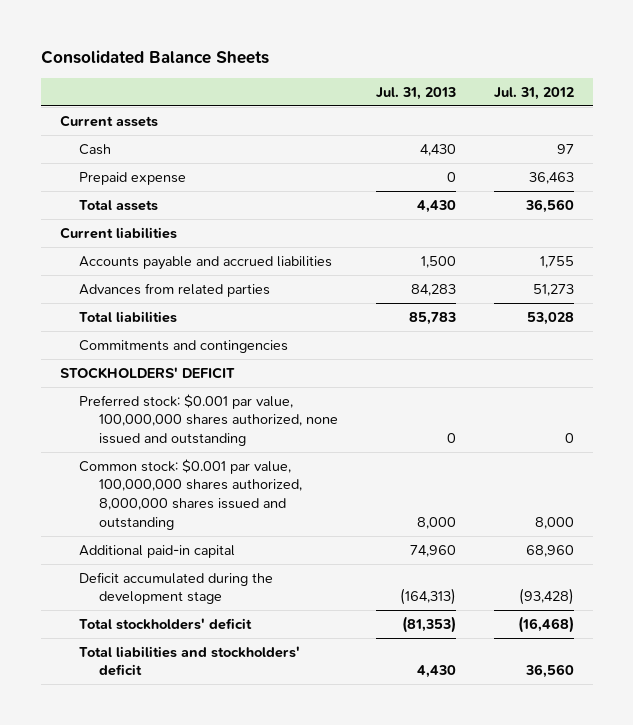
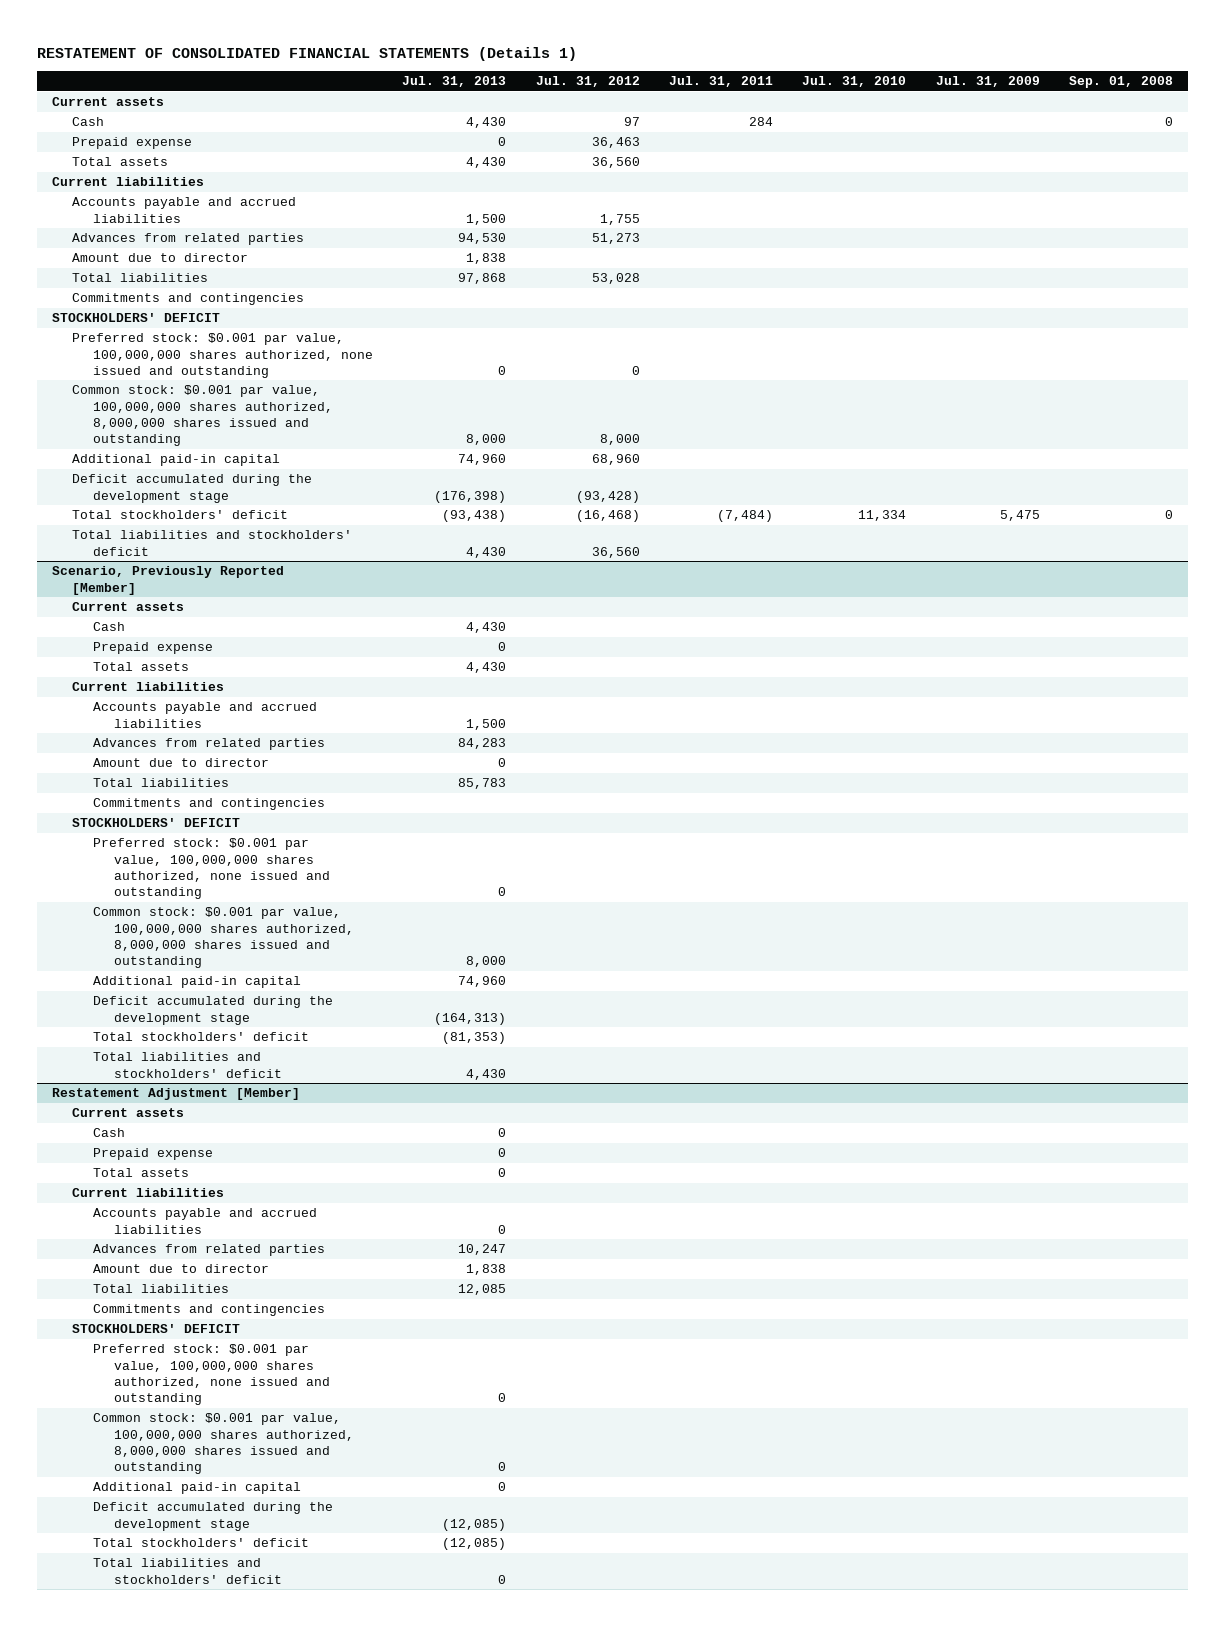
- Consolidated Balance Sheets
+ RESTATEMENT OF CONSOLIDATED FINANCIAL STATEMENTS (Details 1)
- | Jul. 31, 2013 | Jul. 31, 2012
+ | Jul. 31, 2013 | Jul. 31, 2012 | Jul. 31, 2011 | Jul. 31, 2010 | Jul. 31, 2009 | Sep. 01, 2008
- Advances from related parties | 84,283 | 51,273
- Total liabilities | 85,783 | 53,028
+ Advances from related parties | 94,530 | 51,273 | | | |
+ Amount due to director | 1,838 | | | | |
+ Total liabilities | 97,868 | 53,028 | | | |
- Deficit accumulated during the development stage | (164,313) | (93,428)
- Total stockholders' deficit | (81,353) | (16,468)
+ Deficit accumulated during the development stage | (176,398) | (93,428) | | | |
+ Total stockholders' deficit | (93,438) | (16,468) | (7,484) | 11,334 | 5,475 | 0
+ Scenario, Previously Reported [Member]
+ Current assets
+ Cash | 4,430 | | | | |
+ Prepaid expense | 0 | | | | |
+ Total assets | 4,430 | | | | |
+ Current liabilities
+ Accounts payable and accrued liabilities | 1,500 | | | | |
+ Advances from related parties | 84,283 | | | | |
+ Amount due to director | 0 | | | | |
+ Total liabilities | 85,783 | | | | |
+ Commitments and contingencies
+ STOCKHOLDERS' DEFICIT
+ Preferred stock: $0.001 par value, 100,000,000 shares authorized, none issued and outstanding | 0 | | | | |
+ Common stock: $0.001 par value, 100,000,000 shares authorized, 8,000,000 shares issued and outstanding | 8,000 | | | | |
+ Additional paid-in capital | 74,960 | | | | |
+ Deficit accumulated during the development stage | (164,313) | | | | |
+ Total stockholders' deficit | (81,353) | | | | |
+ Total liabilities and stockholders' deficit | 4,430 | | | | |
+ Restatement Adjustment [Member]
+ Current assets
+ Cash | 0 | | | | |
+ Prepaid expense | 0 | | | | |
+ Total assets | 0 | | | | |
+ Current liabilities
+ Accounts payable and accrued liabilities | 0 | | | | |
+ Advances from related parties | 10,247 | | | | |
+ Amount due to director | 1,838 | | | | |
+ Total liabilities | 12,085 | | | | |
+ Commitments and contingencies
+ STOCKHOLDERS' DEFICIT
+ Preferred stock: $0.001 par value, 100,000,000 shares authorized, none issued and outstanding | 0 | | | | |
+ Common stock: $0.001 par value, 100,000,000 shares authorized, 8,000,000 shares issued and outstanding | 0 | | | | |
+ Additional paid-in capital | 0 | | | | |
+ Deficit accumulated during the development stage | (12,085) | | | | |
+ Total stockholders' deficit | (12,085) | | | | |
+ Total liabilities and stockholders' deficit | 0 | | | | |

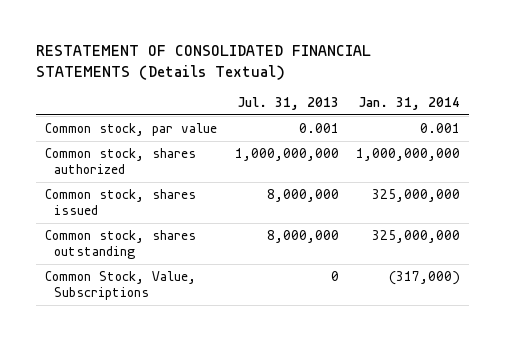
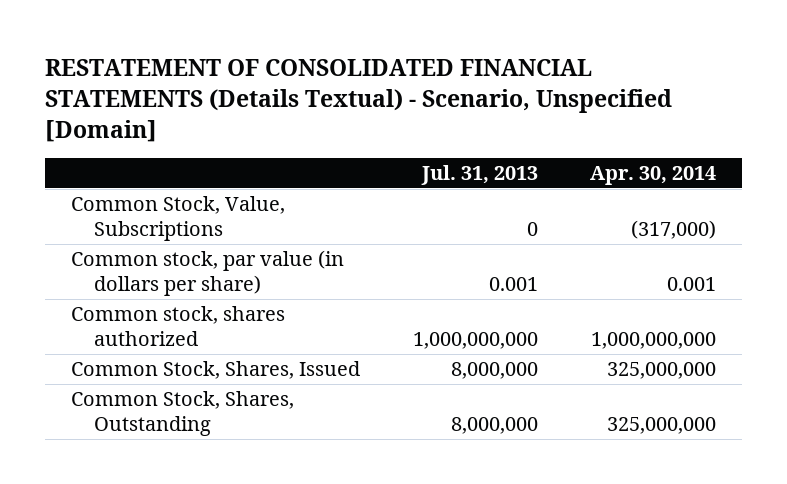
- RESTATEMENT OF CONSOLIDATED FINANCIAL STATEMENTS (Details Textual)
+ RESTATEMENT OF CONSOLIDATED FINANCIAL STATEMENTS (Details Textual) - Scenario, Unspecified [Domain]
- | Jul. 31, 2013 | Jan. 31, 2014
+ | Jul. 31, 2013 | Apr. 30, 2014
- Common stock, par value | 0.001 | 0.001
- Common stock, shares issued | 8,000,000 | 325,000,000
- Common stock, shares outstanding | 8,000,000 | 325,000,000
+ Common stock, par value (in dollars per share) | 0.001 | 0.001
moved down: Common stock, shares authorized | 1,000,000,000 | 1,000,000,000
+ Common Stock, Shares, Issued | 8,000,000 | 325,000,000
+ Common Stock, Shares, Outstanding | 8,000,000 | 325,000,000

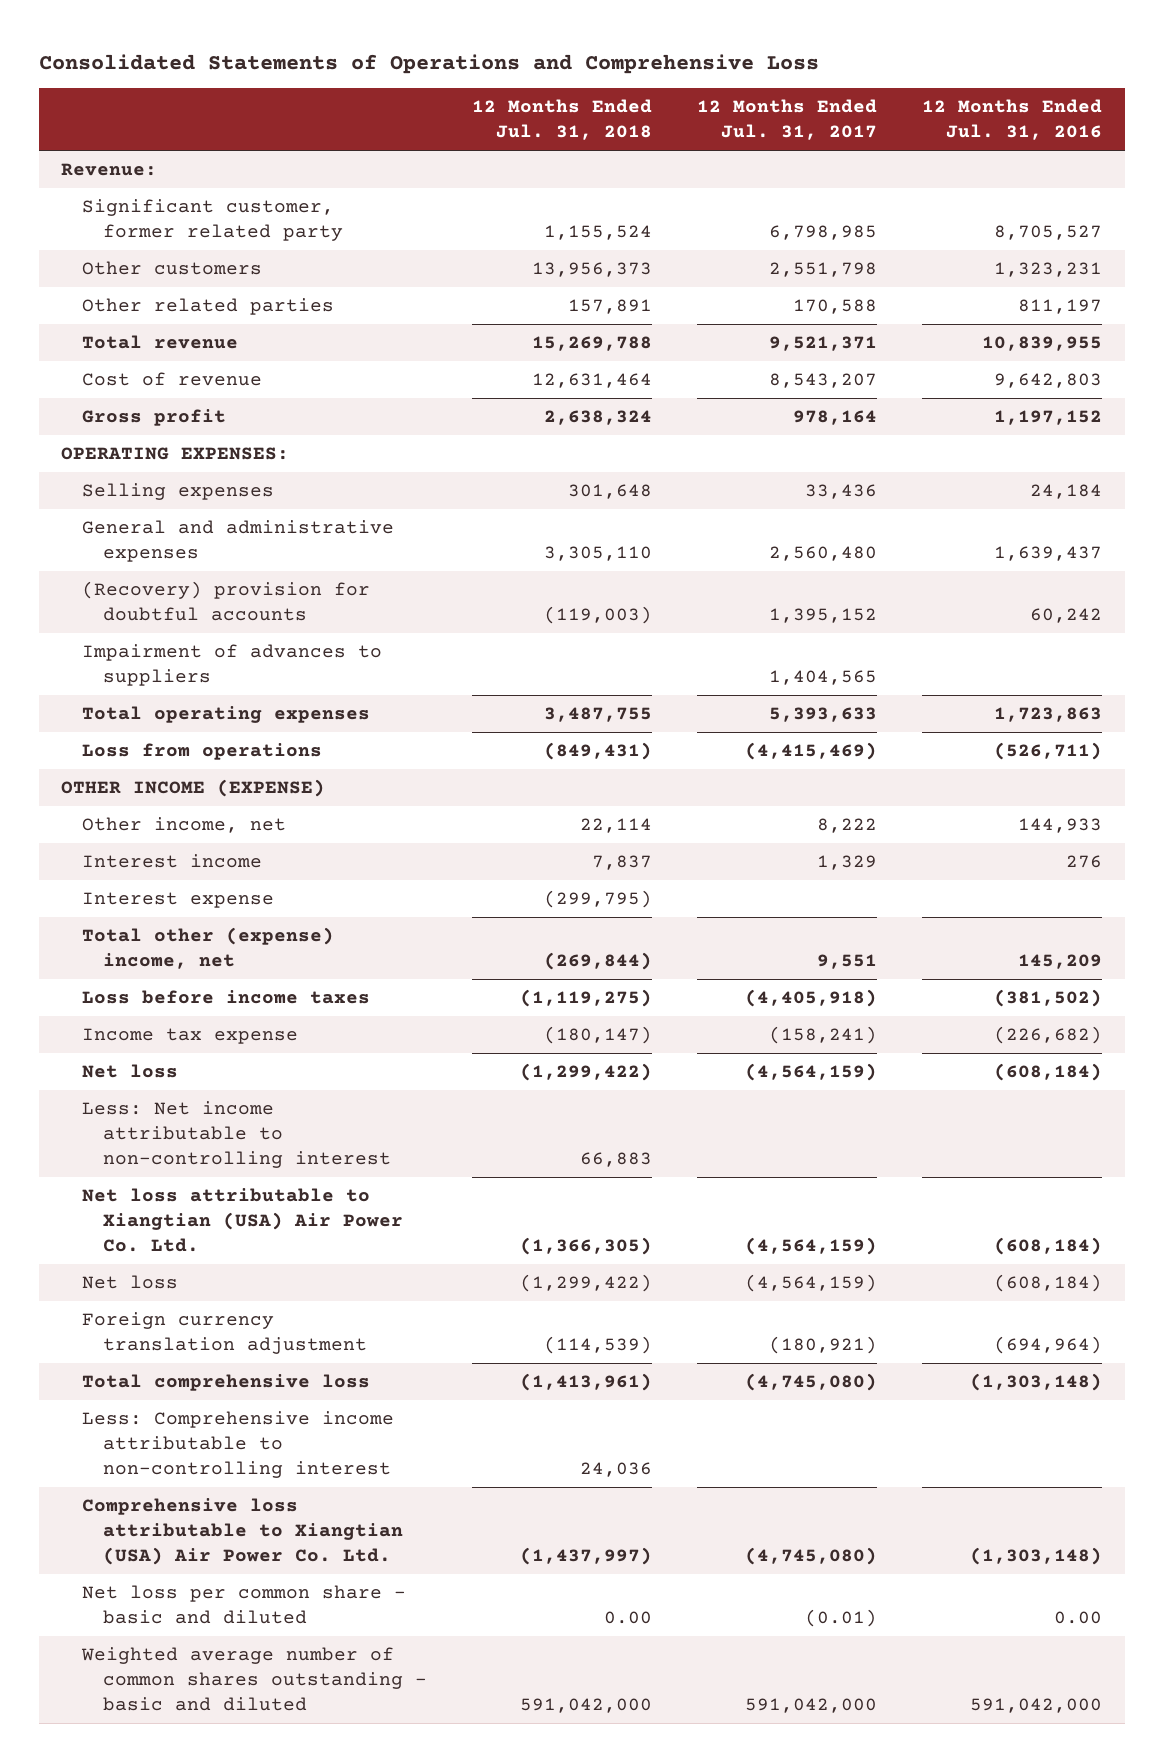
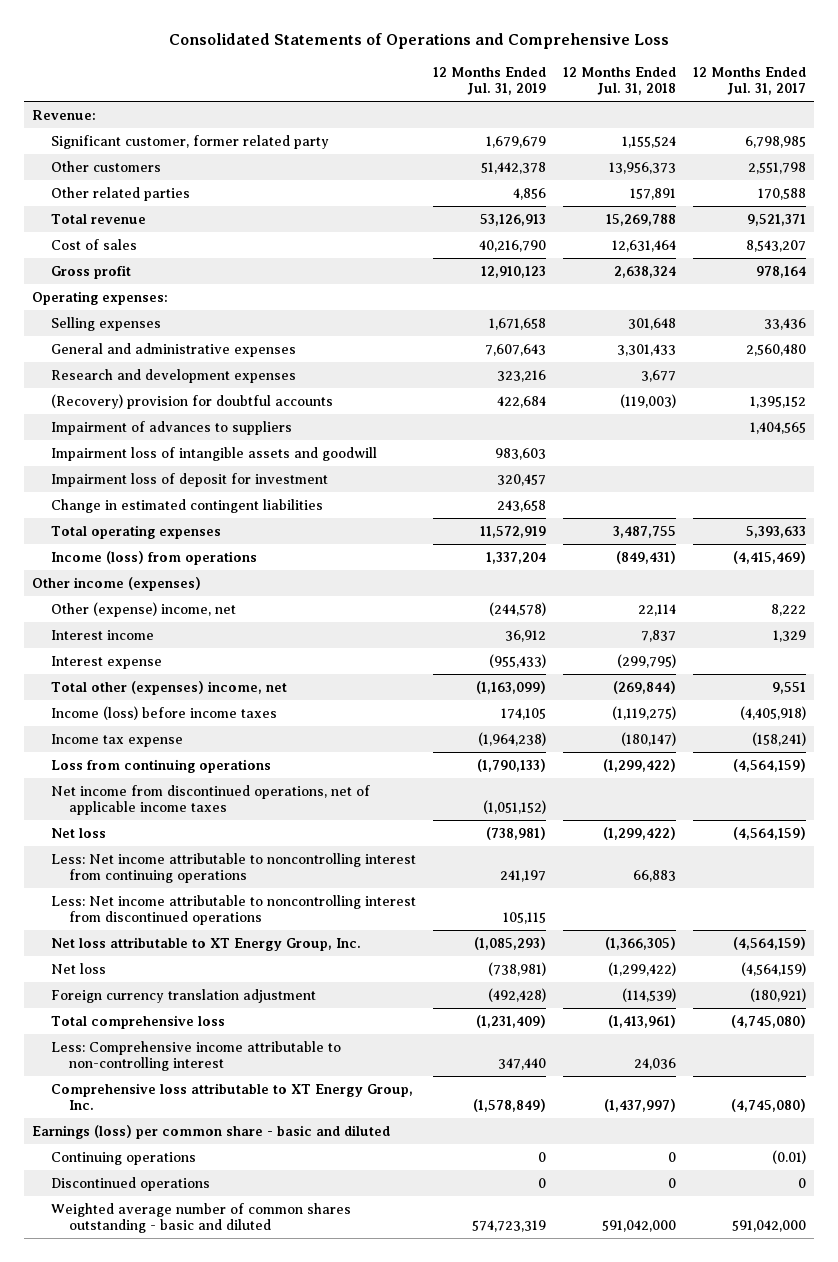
- | 12 Months Ended Jul. 31, 2018 | 12 Months Ended Jul. 31, 2017 | 12 Months Ended Jul. 31, 2016
+ | 12 Months Ended Jul. 31, 2019 | 12 Months Ended Jul. 31, 2018 | 12 Months Ended Jul. 31, 2017
- Cost of revenue | 12,631,464 | 8,543,207 | 9,642,803
+ Cost of sales | 40,216,790 | 12,631,464 | 8,543,207
- OPERATING EXPENSES:
+ Operating expenses:
- General and administrative expenses | 3,305,110 | 2,560,480 | 1,639,437
+ General and administrative expenses | 7,607,643 | 3,301,433 | 2,560,480
+ Research and development expenses | 323,216 | 3,677 |
+ Impairment loss of intangible assets and goodwill | 983,603 | |
+ Impairment loss of deposit for investment | 320,457 | |
+ Change in estimated contingent liabilities | 243,658 | |
- Loss from operations | (849,431) | (4,415,469) | (526,711)
- OTHER INCOME (EXPENSE)
- Other income, net | 22,114 | 8,222 | 144,933
+ Income (loss) from operations | 1,337,204 | (849,431) | (4,415,469)
+ Other income (expenses)
+ Other (expense) income, net | (244,578) | 22,114 | 8,222
- Total other (expense) income, net | (269,844) | 9,551 | 145,209
- Loss before income taxes | (1,119,275) | (4,405,918) | (381,502)
+ Total other (expenses) income, net | (1,163,099) | (269,844) | 9,551
+ Income (loss) before income taxes | 174,105 | (1,119,275) | (4,405,918)
+ Loss from continuing operations | (1,790,133) | (1,299,422) | (4,564,159)
+ Net income from discontinued operations, net of applicable income taxes | (1,051,152) | |
- Less: Net income attributable to non-controlling interest | 66,883 | |
- Net loss attributable to Xiangtian (USA) Air Power Co. Ltd. | (1,366,305) | (4,564,159) | (608,184)
+ Less: Net income attributable to noncontrolling interest from continuing operations | 241,197 | 66,883 |
+ Less: Net income attributable to noncontrolling interest from discontinued operations | 105,115 | |
+ Net loss attributable to XT Energy Group, Inc. | (1,085,293) | (1,366,305) | (4,564,159)
- Comprehensive loss attributable to Xiangtian (USA) Air Power Co. Ltd. | (1,437,997) | (4,745,080) | (1,303,148)
- Net loss per common share - basic and diluted | 0.00 | (0.01) | 0.00
+ Comprehensive loss attributable to XT Energy Group, Inc. | (1,578,849) | (1,437,997) | (4,745,080)
+ Earnings (loss) per common share - basic and diluted
+ Continuing operations | 0 | 0 | (0.01)
+ Discontinued operations | 0 | 0 | 0

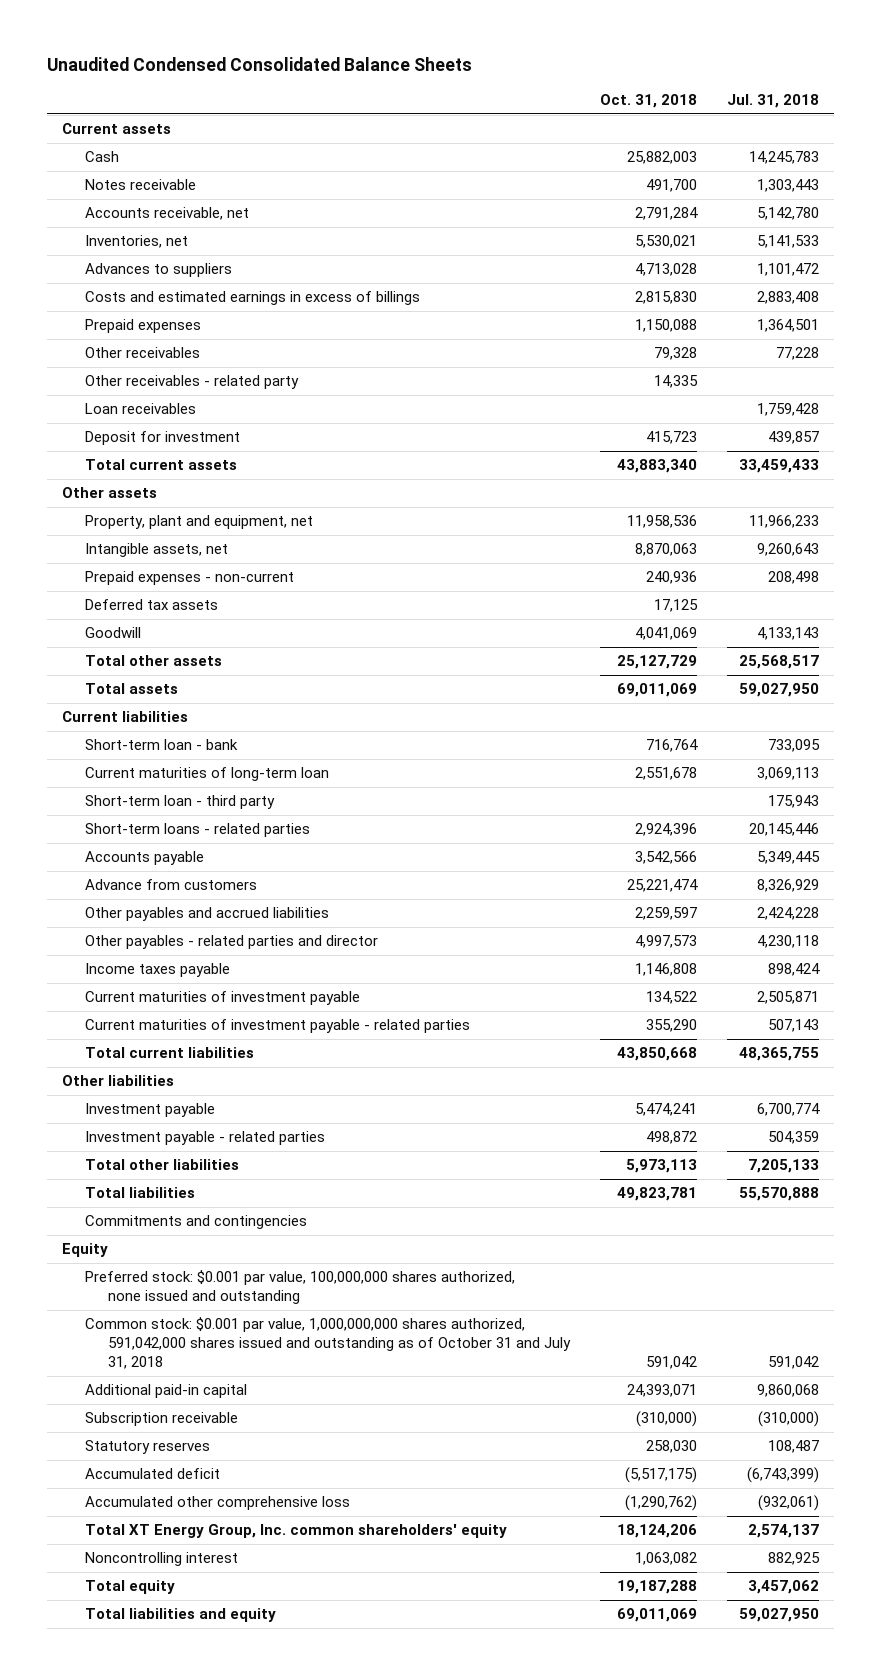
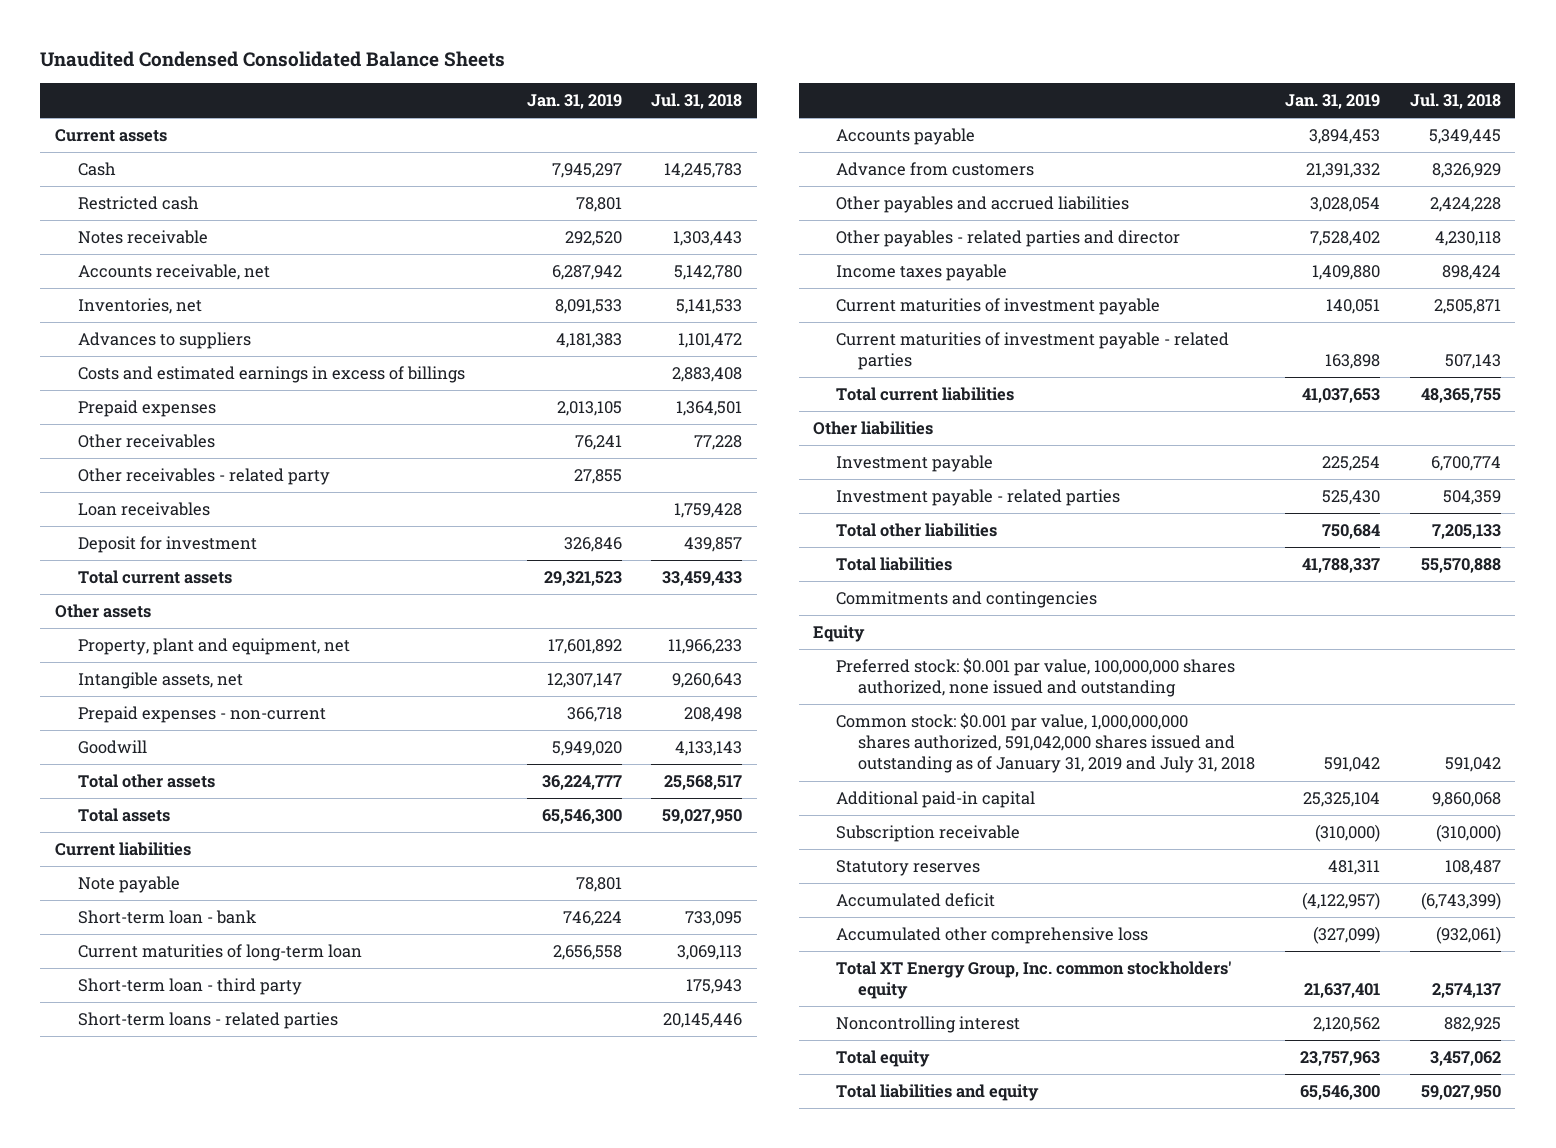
- | Oct. 31, 2018 | Jul. 31, 2018
+ | Jan. 31, 2019 | Jul. 31, 2018
+ Restricted cash | 78,801 |
- Deferred tax assets | 17,125 |
+ Note payable | 78,801 |
- Common stock: $0.001 par value, 1,000,000,000 shares authorized, 591,042,000 shares issued and outstanding as of October 31 and July 31, 2018 | 591,042 | 591,042
+ Common stock: $0.001 par value, 1,000,000,000 shares authorized, 591,042,000 shares issued and outstanding as of January 31, 2019 and July 31, 2018 | 591,042 | 591,042
- Total XT Energy Group, Inc. common shareholders' equity | 18,124,206 | 2,574,137
+ Total XT Energy Group, Inc. common stockholders' equity | 21,637,401 | 2,574,137

